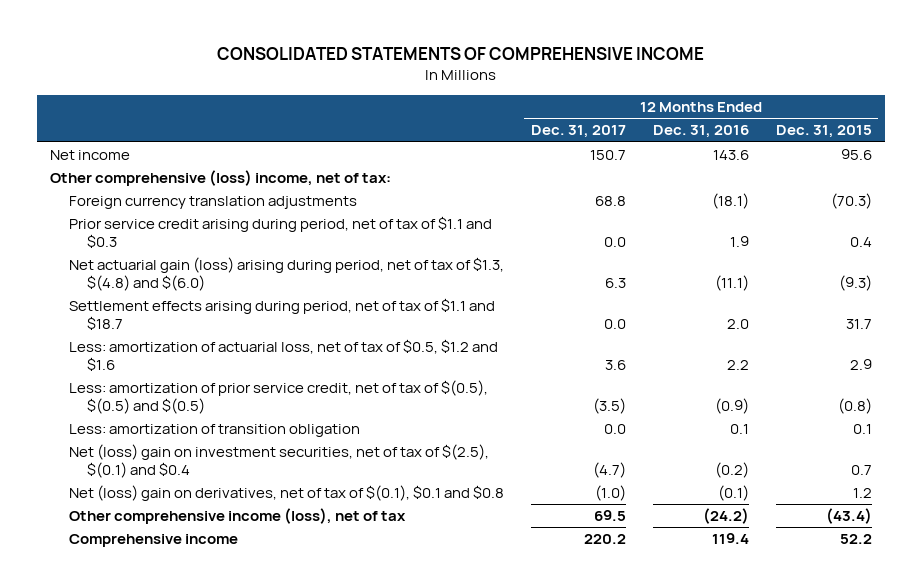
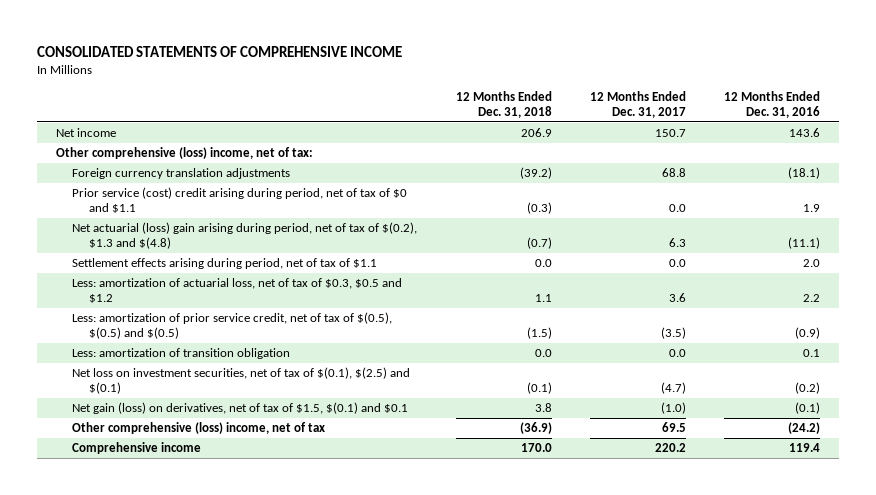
- | 12 Months Ended Dec. 31, 2017 | 12 Months Ended Dec. 31, 2016 | 12 Months Ended Dec. 31, 2015
+ | 12 Months Ended Dec. 31, 2018 | 12 Months Ended Dec. 31, 2017 | 12 Months Ended Dec. 31, 2016
- Prior service credit arising during period, net of tax of $1.1 and $0.3 | 0.0 | 1.9 | 0.4
- Net actuarial gain (loss) arising during period, net of tax of $1.3, $(4.8) and $(6.0) | 6.3 | (11.1) | (9.3)
- Settlement effects arising during period, net of tax of $1.1 and $18.7 | 0.0 | 2.0 | 31.7
- Less: amortization of actuarial loss, net of tax of $0.5, $1.2 and $1.6 | 3.6 | 2.2 | 2.9
+ Prior service (cost) credit arising during period, net of tax of $0 and $1.1 | (0.3) | 0.0 | 1.9
+ Net actuarial (loss) gain arising during period, net of tax of $(0.2), $1.3 and $(4.8) | (0.7) | 6.3 | (11.1)
+ Settlement effects arising during period, net of tax of $1.1 | 0.0 | 0.0 | 2.0
+ Less: amortization of actuarial loss, net of tax of $0.3, $0.5 and $1.2 | 1.1 | 3.6 | 2.2
- Net (loss) gain on investment securities, net of tax of $(2.5), $(0.1) and $0.4 | (4.7) | (0.2) | 0.7
- Net (loss) gain on derivatives, net of tax of $(0.1), $0.1 and $0.8 | (1.0) | (0.1) | 1.2
- Other comprehensive income (loss), net of tax | 69.5 | (24.2) | (43.4)
+ Net loss on investment securities, net of tax of $(0.1), $(2.5) and $(0.1) | (0.1) | (4.7) | (0.2)
+ Net gain (loss) on derivatives, net of tax of $1.5, $(0.1) and $0.1 | 3.8 | (1.0) | (0.1)
+ Other comprehensive (loss) income, net of tax | (36.9) | 69.5 | (24.2)

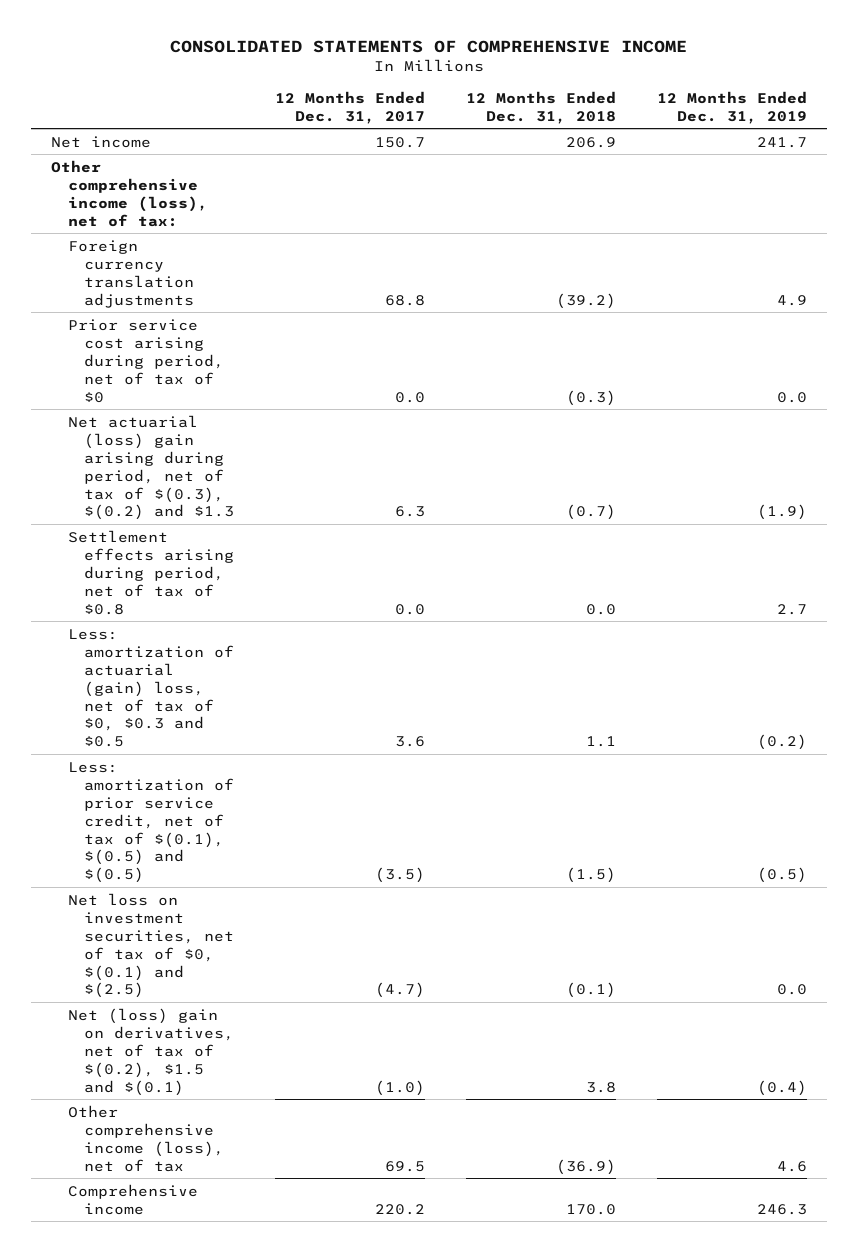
- | 12 Months Ended Dec. 31, 2018 | 12 Months Ended Dec. 31, 2017 | 12 Months Ended Dec. 31, 2016
+ | 12 Months Ended Dec. 31, 2017 | 12 Months Ended Dec. 31, 2018 | 12 Months Ended Dec. 31, 2019
- Other comprehensive (loss) income, net of tax:
+ Other comprehensive income (loss), net of tax:
- Prior service (cost) credit arising during period, net of tax of $0 and $1.1 | (0.3) | 0.0 | 1.9
- Net actuarial (loss) gain arising during period, net of tax of $(0.2), $1.3 and $(4.8) | (0.7) | 6.3 | (11.1)
- Settlement effects arising during period, net of tax of $1.1 | 0.0 | 0.0 | 2.0
- Less: amortization of actuarial loss, net of tax of $0.3, $0.5 and $1.2 | 1.1 | 3.6 | 2.2
- Less: amortization of prior service credit, net of tax of $(0.5), $(0.5) and $(0.5) | (1.5) | (3.5) | (0.9)
- Less: amortization of transition obligation | 0.0 | 0.0 | 0.1
- Net loss on investment securities, net of tax of $(0.1), $(2.5) and $(0.1) | (0.1) | (4.7) | (0.2)
- Net gain (loss) on derivatives, net of tax of $1.5, $(0.1) and $0.1 | 3.8 | (1.0) | (0.1)
- Other comprehensive (loss) income, net of tax | (36.9) | 69.5 | (24.2)
+ Prior service cost arising during period, net of tax of $0 | 0.0 | (0.3) | 0.0
+ Net actuarial (loss) gain arising during period, net of tax of $(0.3), $(0.2) and $1.3 | 6.3 | (0.7) | (1.9)
+ Settlement effects arising during period, net of tax of $0.8 | 0.0 | 0.0 | 2.7
+ Less: amortization of actuarial (gain) loss, net of tax of $0, $0.3 and $0.5 | 3.6 | 1.1 | (0.2)
+ Less: amortization of prior service credit, net of tax of $(0.1), $(0.5) and $(0.5) | (3.5) | (1.5) | (0.5)
+ Net loss on investment securities, net of tax of $0, $(0.1) and $(2.5) | (4.7) | (0.1) | 0.0
+ Net (loss) gain on derivatives, net of tax of $(0.2), $1.5 and $(0.1) | (1.0) | 3.8 | (0.4)
+ Other comprehensive income (loss), net of tax | 69.5 | (36.9) | 4.6

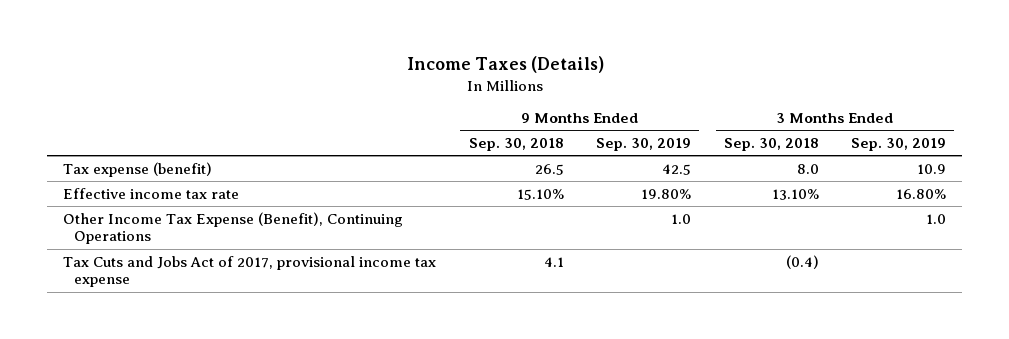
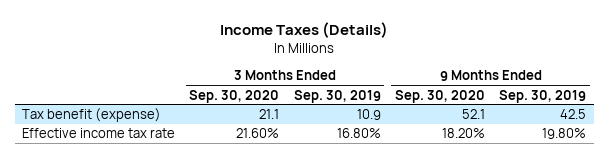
- | 9 Months Ended Sep. 30, 2018 | 9 Months Ended Sep. 30, 2019 | 3 Months Ended Sep. 30, 2018 | 3 Months Ended Sep. 30, 2019
+ | 3 Months Ended Sep. 30, 2020 | 3 Months Ended Sep. 30, 2019 | 9 Months Ended Sep. 30, 2020 | 9 Months Ended Sep. 30, 2019
- Tax expense (benefit) | 26.5 | 42.5 | 8.0 | 10.9
+ Tax benefit (expense) | 21.1 | 10.9 | 52.1 | 42.5
- Other Income Tax Expense (Benefit), Continuing Operations | | 1.0 | | 1.0
- Tax Cuts and Jobs Act of 2017, provisional income tax expense | 4.1 | | (0.4) |

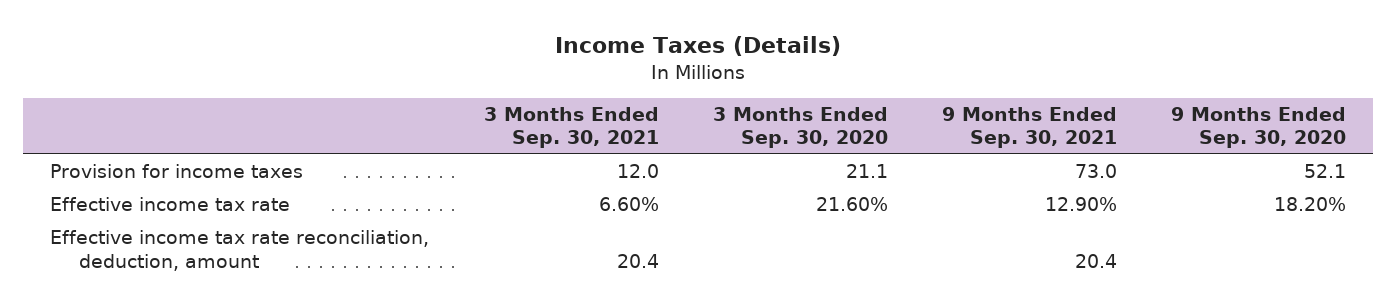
- | 3 Months Ended Sep. 30, 2020 | 3 Months Ended Sep. 30, 2019 | 9 Months Ended Sep. 30, 2020 | 9 Months Ended Sep. 30, 2019
+ | 3 Months Ended Sep. 30, 2021 | 3 Months Ended Sep. 30, 2020 | 9 Months Ended Sep. 30, 2021 | 9 Months Ended Sep. 30, 2020
- Tax benefit (expense) | 21.1 | 10.9 | 52.1 | 42.5
+ Provision for income taxes | 12.0 | 21.1 | 73.0 | 52.1
+ Effective income tax rate reconciliation, deduction, amount | 20.4 | | 20.4 |

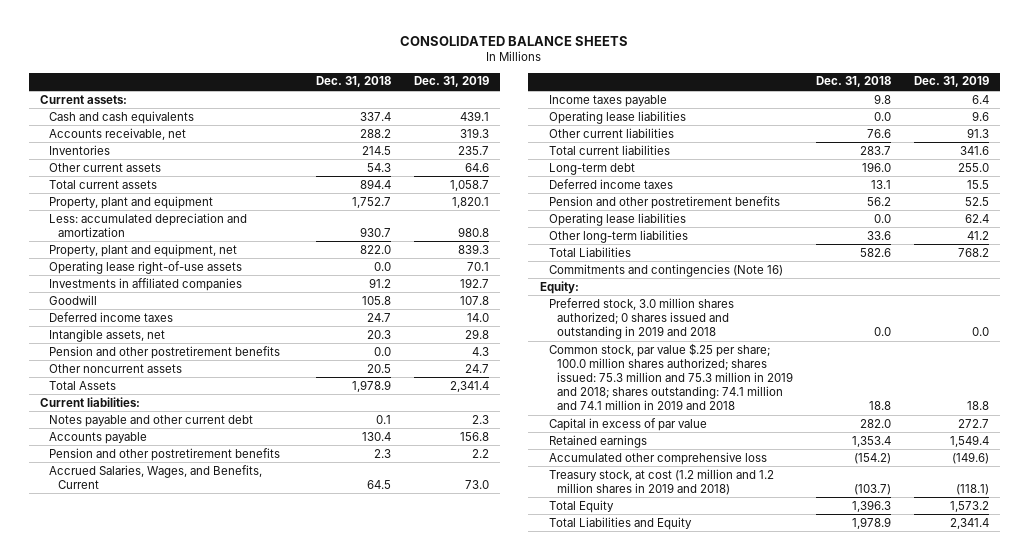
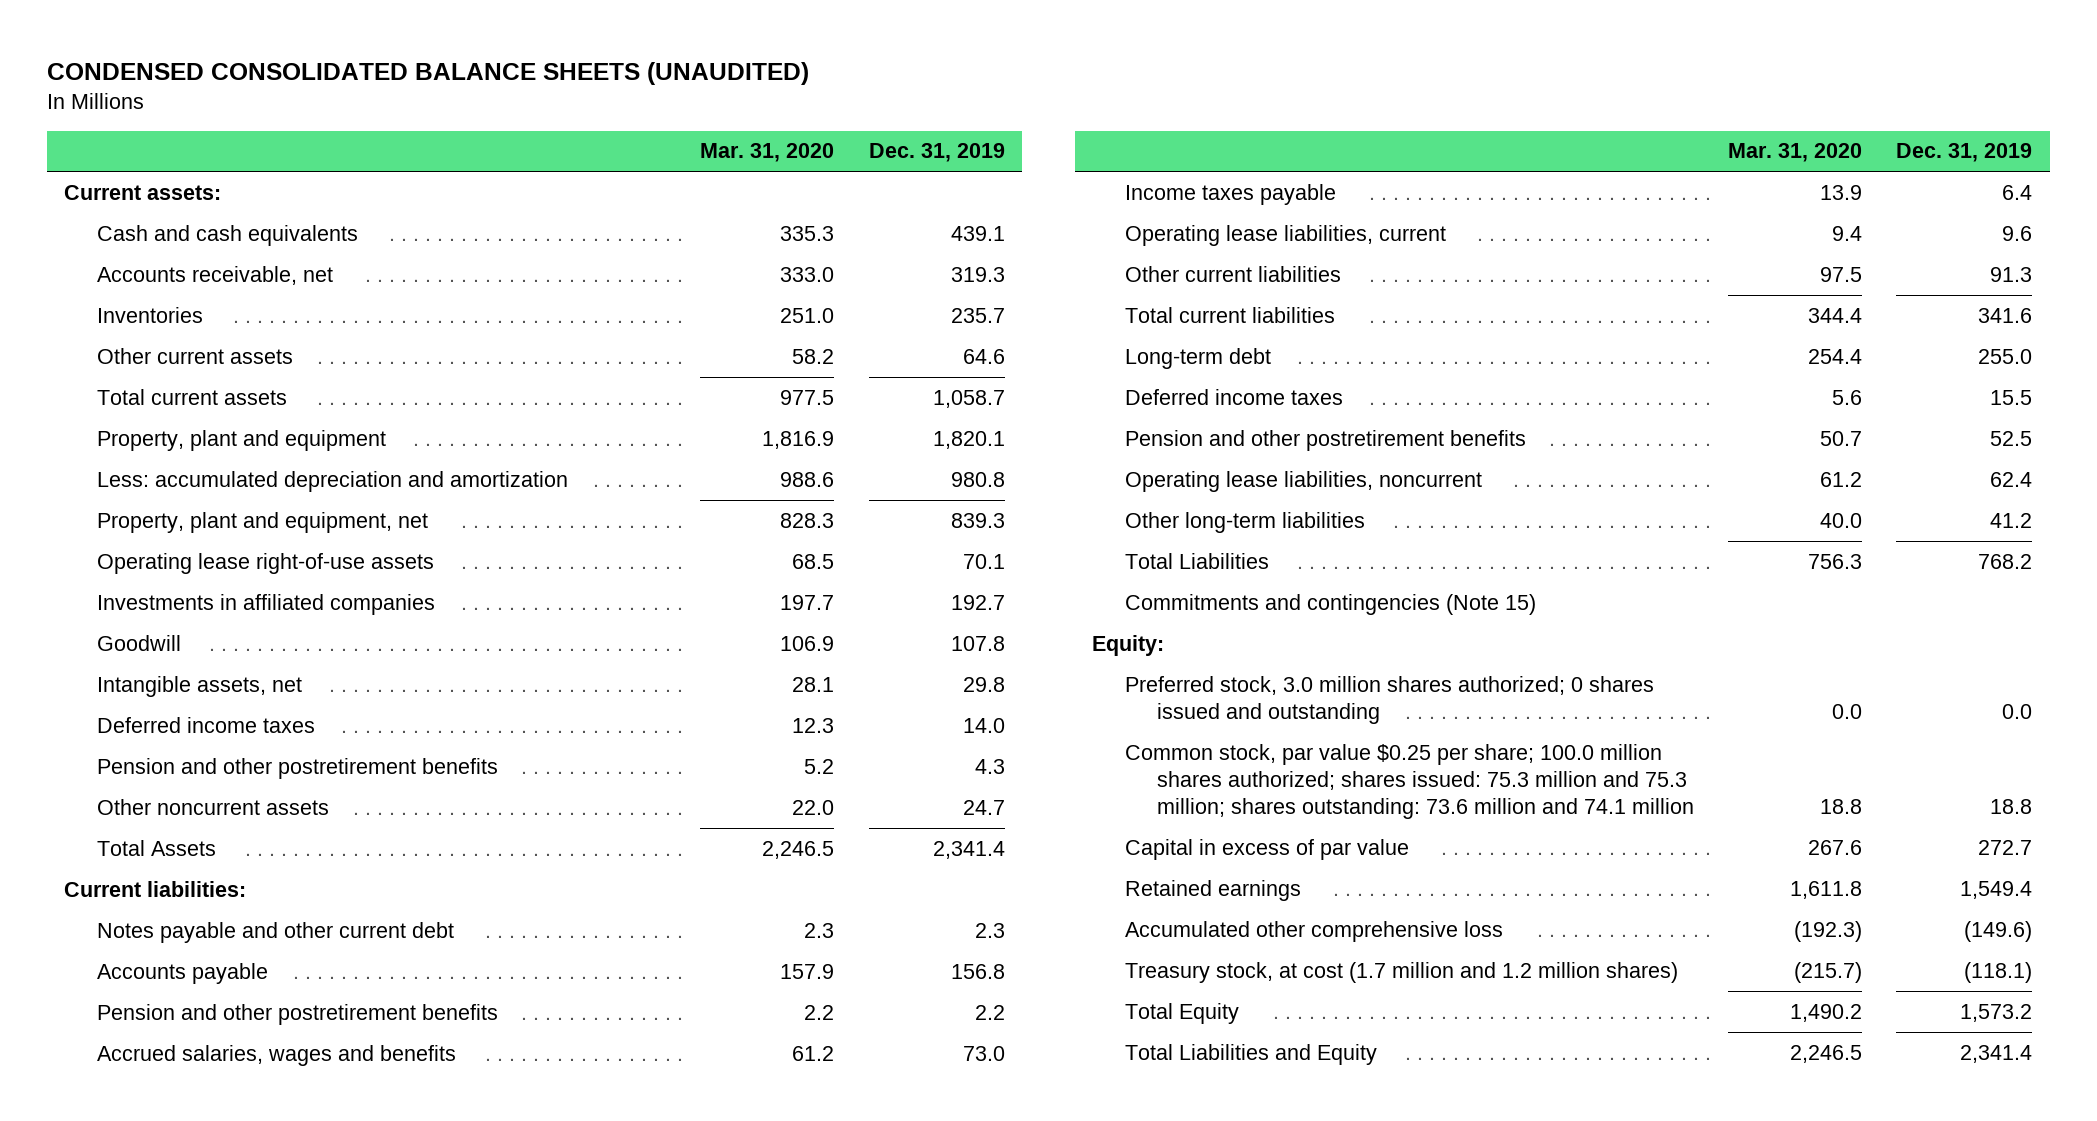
- CONSOLIDATED BALANCE SHEETS
+ CONDENSED CONSOLIDATED BALANCE SHEETS (UNAUDITED)
- | Dec. 31, 2018 | Dec. 31, 2019
+ | Mar. 31, 2020 | Dec. 31, 2019
moved down: Deferred income taxes | 12.3 | 14.0
- Accrued Salaries, Wages, and Benefits, Current | 64.5 | 73.0
+ Accrued salaries, wages and benefits | 61.2 | 73.0
- Operating lease liabilities | 0.0 | 9.6
+ Operating lease liabilities, current | 9.4 | 9.6
- Operating lease liabilities | 0.0 | 62.4
+ Operating lease liabilities, noncurrent | 61.2 | 62.4
- Commitments and contingencies (Note 16)
+ Commitments and contingencies (Note 15)
- Preferred stock, 3.0 million shares authorized; 0 shares issued and outstanding in 2019 and 2018 | 0.0 | 0.0
- Common stock, par value $.25 per share; 100.0 million shares authorized; shares issued: 75.3 million and 75.3 million in 2019 and 2018; shares outstanding: 74.1 million and 74.1 million in 2019 and 2018 | 18.8 | 18.8
+ Preferred stock, 3.0 million shares authorized; 0 shares issued and outstanding | 0.0 | 0.0
+ Common stock, par value $0.25 per share; 100.0 million shares authorized; shares issued: 75.3 million and 75.3 million; shares outstanding: 73.6 million and 74.1 million | 18.8 | 18.8
- Treasury stock, at cost (1.2 million and 1.2 million shares in 2019 and 2018) | (103.7) | (118.1)
+ Treasury stock, at cost (1.7 million and 1.2 million shares) | (215.7) | (118.1)

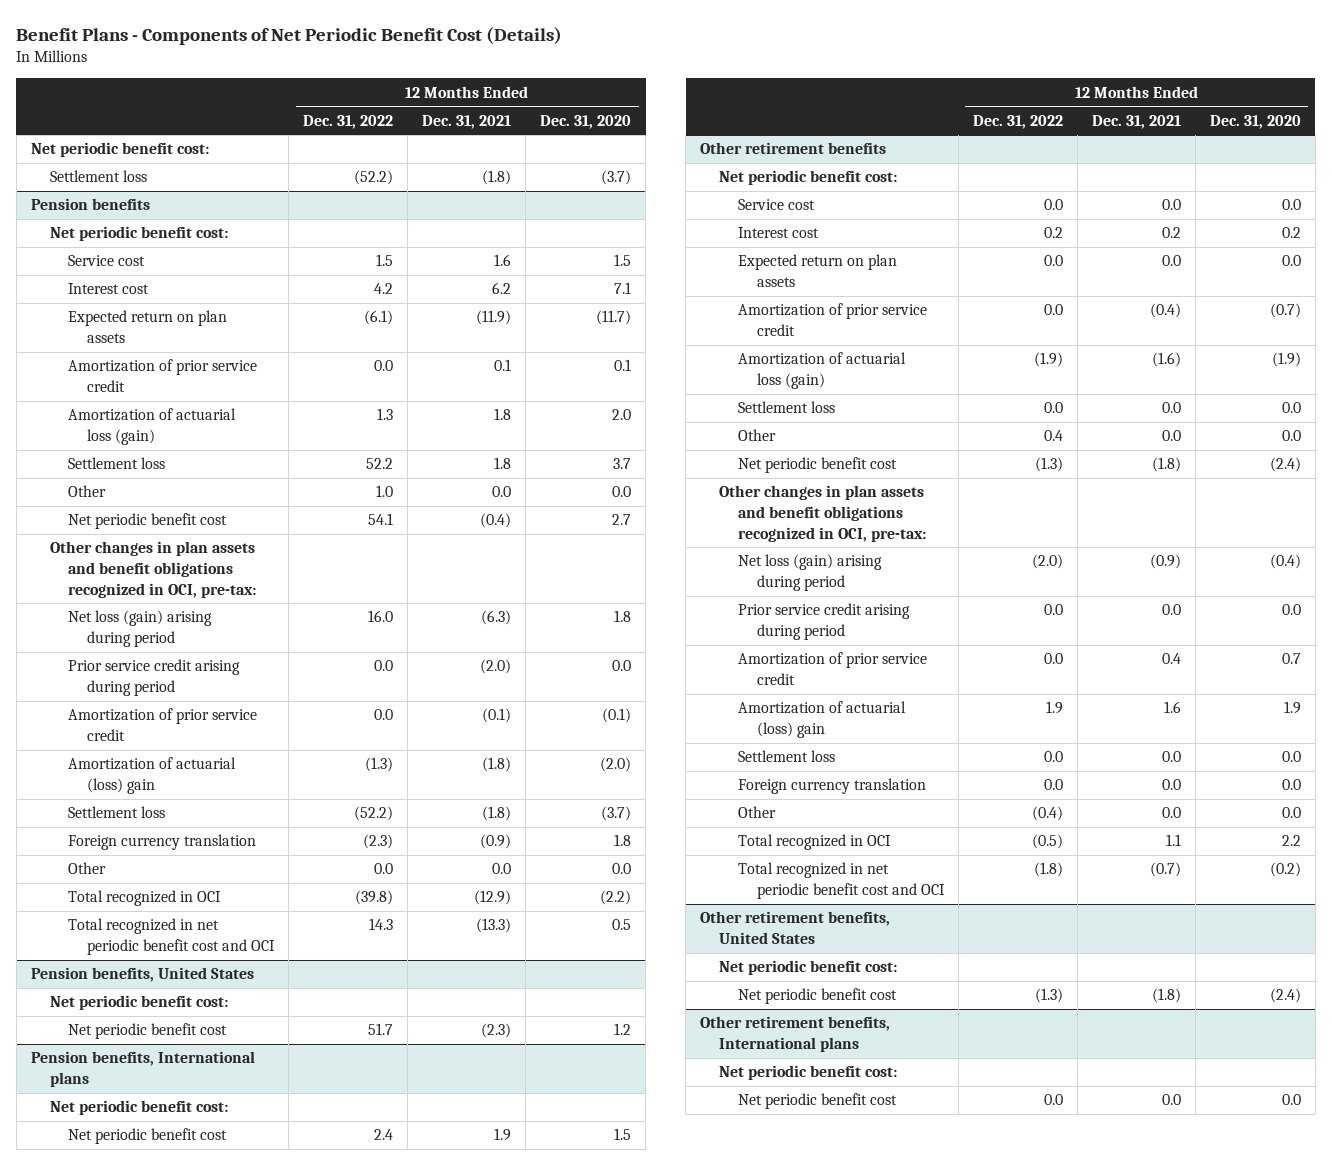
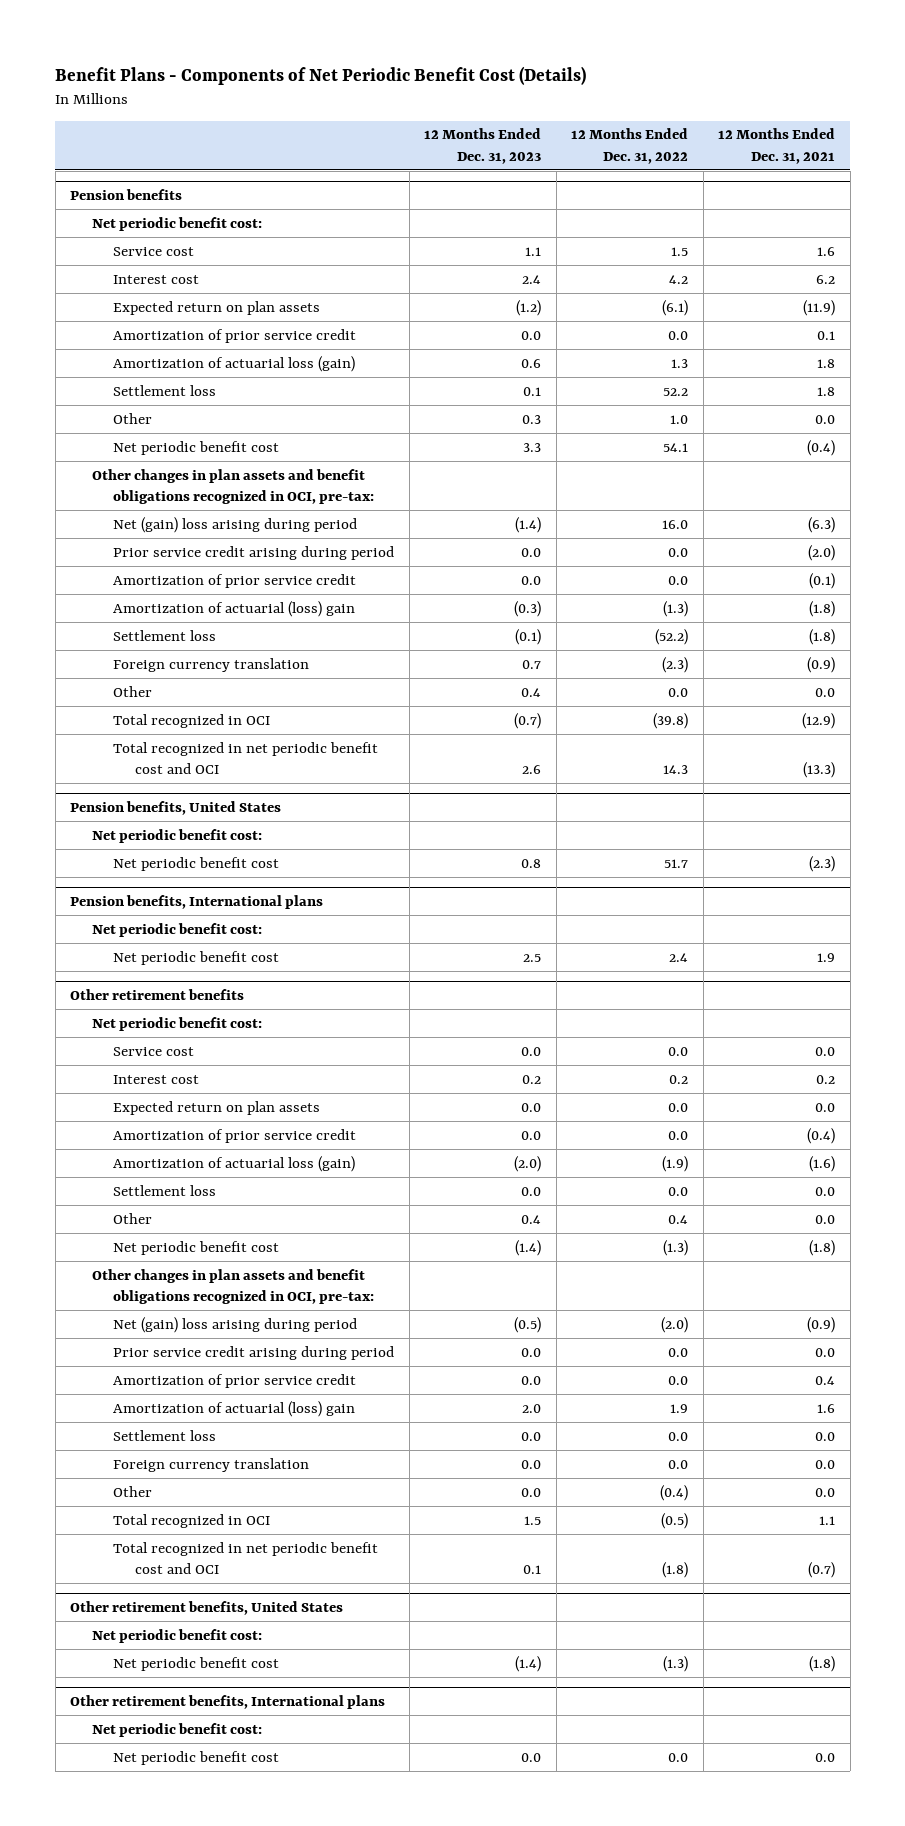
- | 12 Months Ended Dec. 31, 2022 | 12 Months Ended Dec. 31, 2021 | 12 Months Ended Dec. 31, 2020
+ | 12 Months Ended Dec. 31, 2023 | 12 Months Ended Dec. 31, 2022 | 12 Months Ended Dec. 31, 2021
- Net periodic benefit cost:
- Settlement loss | (52.2) | (1.8) | (3.7)
@ Pension benefits
- Net loss (gain) arising during period | 16.0 | (6.3) | 1.8
+ Net (gain) loss arising during period | (1.4) | 16.0 | (6.3)
@ Other retirement benefits
- Net loss (gain) arising during period | (2.0) | (0.9) | (0.4)
+ Net (gain) loss arising during period | (0.5) | (2.0) | (0.9)

